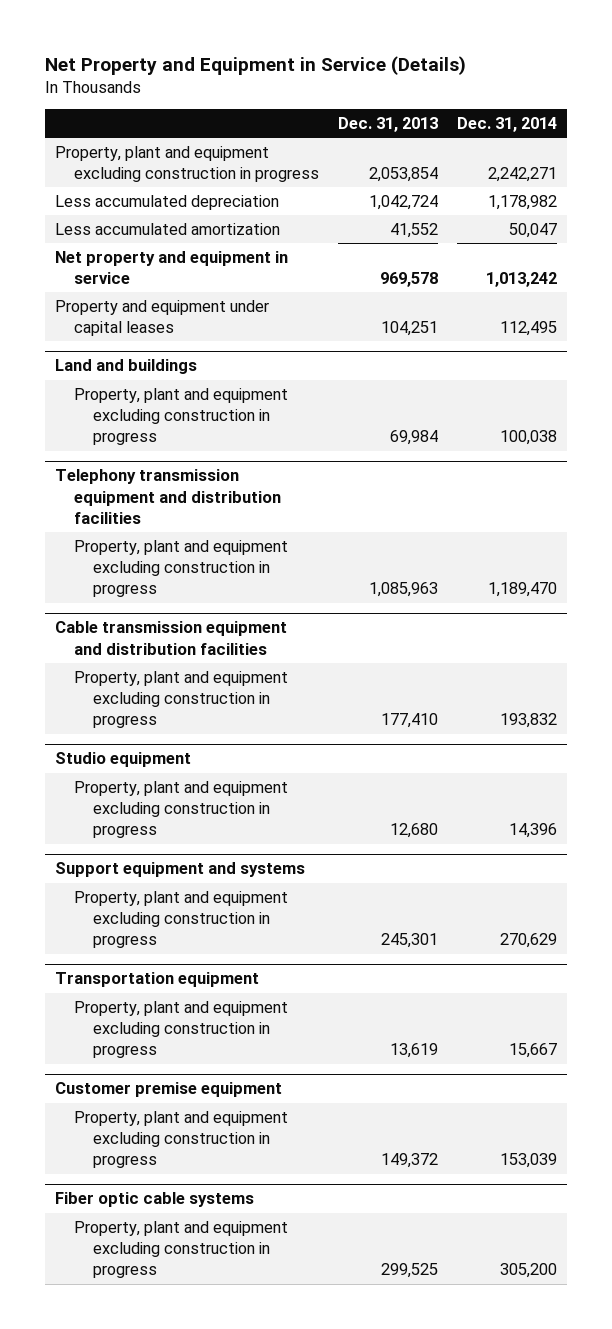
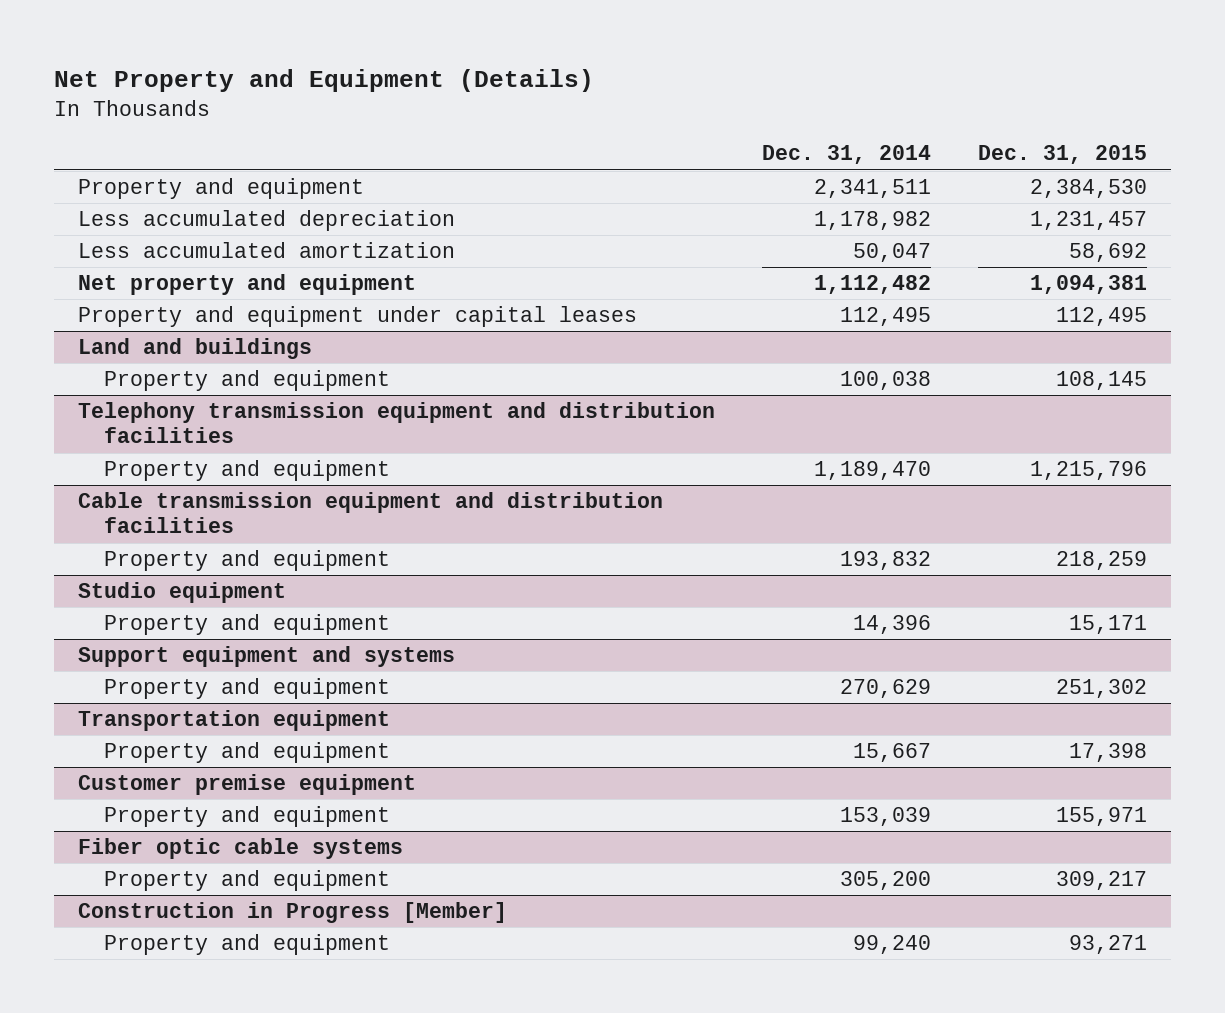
- Net Property and Equipment in Service (Details)
+ Net Property and Equipment (Details)
- | Dec. 31, 2013 | Dec. 31, 2014
+ | Dec. 31, 2014 | Dec. 31, 2015
- Property, plant and equipment excluding construction in progress | 2,053,854 | 2,242,271
+ Property and equipment | 2,341,511 | 2,384,530
- Net property and equipment in service | 969,578 | 1,013,242
+ Net property and equipment | 1,112,482 | 1,094,381
@ Land and buildings
- Property, plant and equipment excluding construction in progress | 69,984 | 100,038
+ Property and equipment | 100,038 | 108,145
@ Telephony transmission equipment and distribution facilities
- Property, plant and equipment excluding construction in progress | 1,085,963 | 1,189,470
+ Property and equipment | 1,189,470 | 1,215,796
@ Cable transmission equipment and distribution facilities
- Property, plant and equipment excluding construction in progress | 177,410 | 193,832
+ Property and equipment | 193,832 | 218,259
@ Studio equipment
- Property, plant and equipment excluding construction in progress | 12,680 | 14,396
+ Property and equipment | 14,396 | 15,171
@ Support equipment and systems
- Property, plant and equipment excluding construction in progress | 245,301 | 270,629
+ Property and equipment | 270,629 | 251,302
@ Transportation equipment
- Property, plant and equipment excluding construction in progress | 13,619 | 15,667
+ Property and equipment | 15,667 | 17,398
@ Customer premise equipment
- Property, plant and equipment excluding construction in progress | 149,372 | 153,039
+ Property and equipment | 153,039 | 155,971
@ Fiber optic cable systems
- Property, plant and equipment excluding construction in progress | 299,525 | 305,200
+ Property and equipment | 305,200 | 309,217
+ Construction in Progress [Member]
+ Property and equipment | 99,240 | 93,271

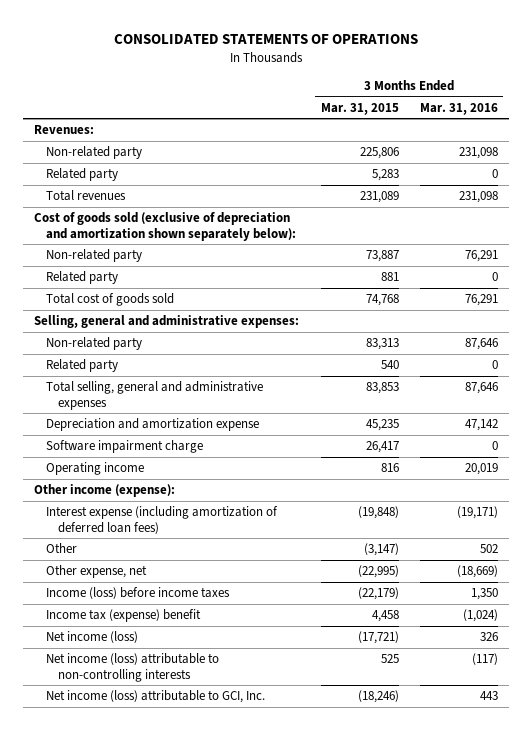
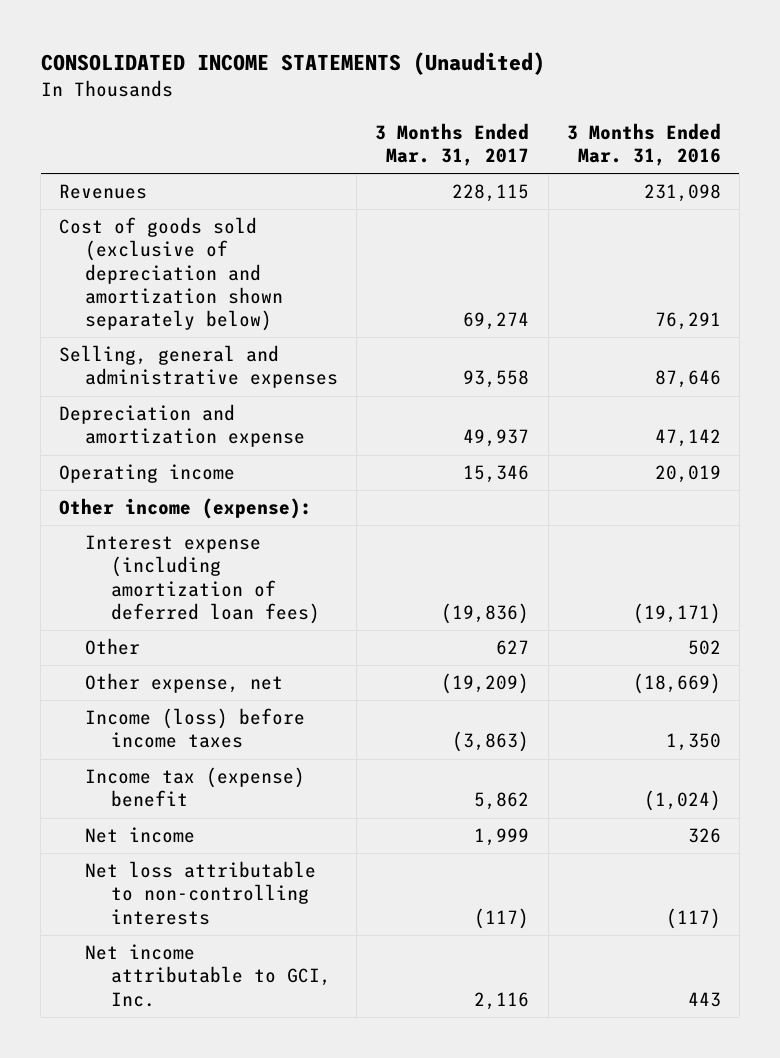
- CONSOLIDATED STATEMENTS OF OPERATIONS
+ CONSOLIDATED INCOME STATEMENTS (Unaudited)
- | 3 Months Ended Mar. 31, 2015 | 3 Months Ended Mar. 31, 2016
+ | 3 Months Ended Mar. 31, 2017 | 3 Months Ended Mar. 31, 2016
- Revenues:
- Non-related party | 225,806 | 231,098
- Related party | 5,283 | 0
- Total revenues | 231,089 | 231,098
- Cost of goods sold (exclusive of depreciation and amortization shown separately below):
- Non-related party | 73,887 | 76,291
- Related party | 881 | 0
- Total cost of goods sold | 74,768 | 76,291
- Selling, general and administrative expenses:
- Non-related party | 83,313 | 87,646
- Related party | 540 | 0
- Total selling, general and administrative expenses | 83,853 | 87,646
+ Revenues | 228,115 | 231,098
+ Cost of goods sold (exclusive of depreciation and amortization shown separately below) | 69,274 | 76,291
+ Selling, general and administrative expenses | 93,558 | 87,646
- Software impairment charge | 26,417 | 0
- Net income (loss) | (17,721) | 326
- Net income (loss) attributable to non-controlling interests | 525 | (117)
- Net income (loss) attributable to GCI, Inc. | (18,246) | 443
+ Net income | 1,999 | 326
+ Net loss attributable to non-controlling interests | (117) | (117)
+ Net income attributable to GCI, Inc. | 2,116 | 443

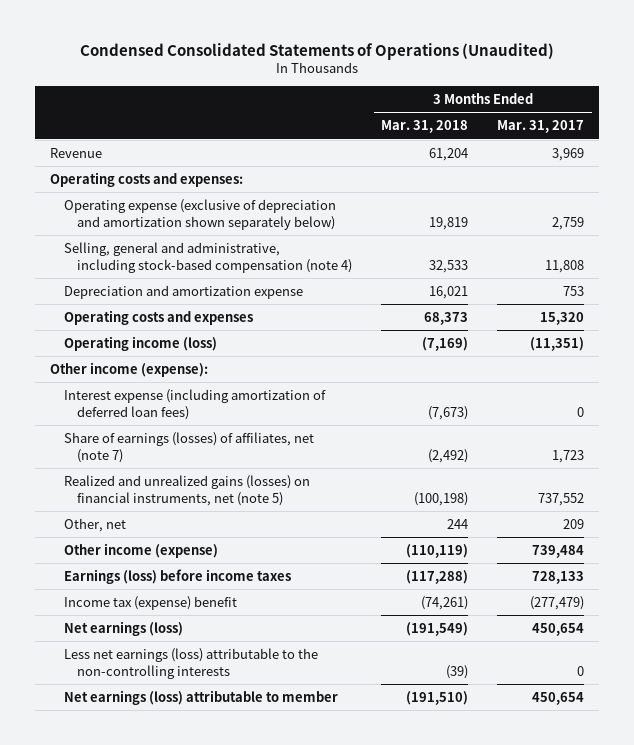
- CONSOLIDATED INCOME STATEMENTS (Unaudited)
+ Condensed Consolidated Statements of Operations (Unaudited)
- | 3 Months Ended Mar. 31, 2017 | 3 Months Ended Mar. 31, 2016
+ | 3 Months Ended Mar. 31, 2018 | 3 Months Ended Mar. 31, 2017
- Revenues | 228,115 | 231,098
- Cost of goods sold (exclusive of depreciation and amortization shown separately below) | 69,274 | 76,291
- Selling, general and administrative expenses | 93,558 | 87,646
- Depreciation and amortization expense | 49,937 | 47,142
- Operating income | 15,346 | 20,019
+ Revenue | 61,204 | 3,969
+ Operating costs and expenses:
+ Operating expense (exclusive of depreciation and amortization shown separately below) | 19,819 | 2,759
+ Selling, general and administrative, including stock-based compensation (note 4) | 32,533 | 11,808
+ Depreciation and amortization expense | 16,021 | 753
+ Operating costs and expenses | 68,373 | 15,320
+ Operating income (loss) | (7,169) | (11,351)
- Interest expense (including amortization of deferred loan fees) | (19,836) | (19,171)
- Other | 627 | 502
- Other expense, net | (19,209) | (18,669)
- Income (loss) before income taxes | (3,863) | 1,350
- Income tax (expense) benefit | 5,862 | (1,024)
- Net income | 1,999 | 326
- Net loss attributable to non-controlling interests | (117) | (117)
- Net income attributable to GCI, Inc. | 2,116 | 443
+ Interest expense (including amortization of deferred loan fees) | (7,673) | 0
+ Share of earnings (losses) of affiliates, net (note 7) | (2,492) | 1,723
+ Realized and unrealized gains (losses) on financial instruments, net (note 5) | (100,198) | 737,552
+ Other, net | 244 | 209
+ Other income (expense) | (110,119) | 739,484
+ Earnings (loss) before income taxes | (117,288) | 728,133
+ Income tax (expense) benefit | (74,261) | (277,479)
+ Net earnings (loss) | (191,549) | 450,654
+ Less net earnings (loss) attributable to the non-controlling interests | (39) | 0
+ Net earnings (loss) attributable to member | (191,510) | 450,654

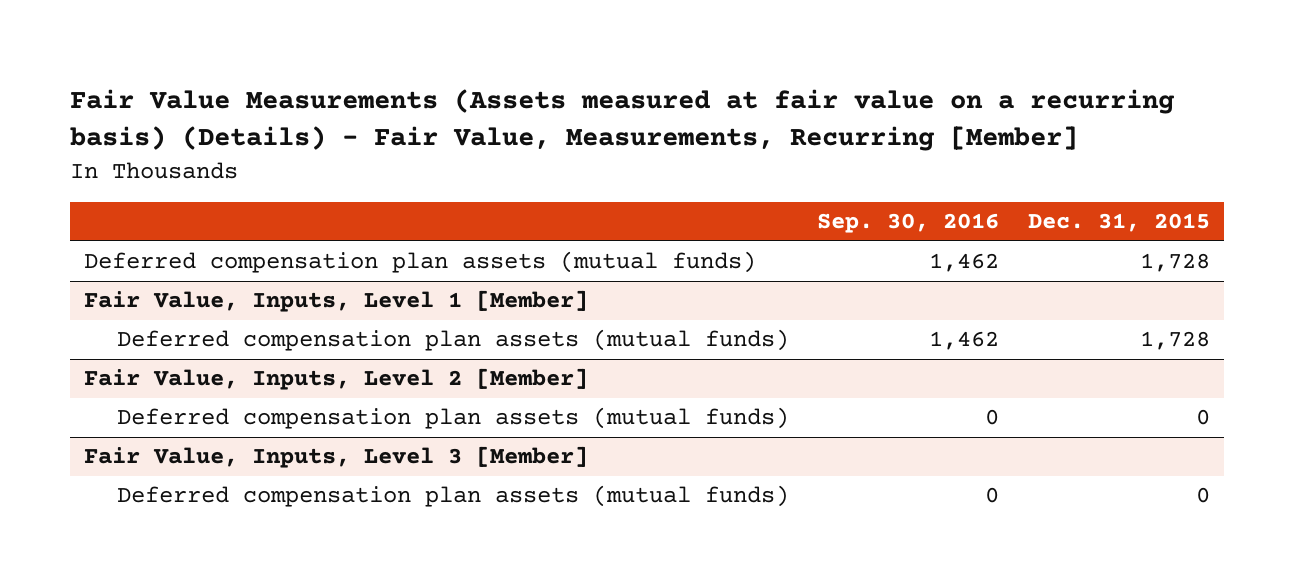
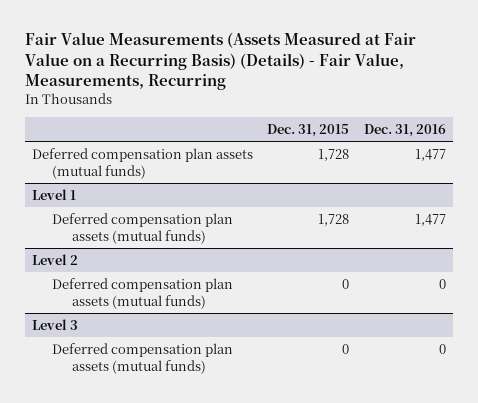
- Fair Value Measurements (Assets measured at fair value on a recurring basis) (Details) - Fair Value, Measurements, Recurring [Member]
+ Fair Value Measurements (Assets Measured at Fair Value on a Recurring Basis) (Details) - Fair Value, Measurements, Recurring
- | Sep. 30, 2016 | Dec. 31, 2015
+ | Dec. 31, 2015 | Dec. 31, 2016
- Fair Value, Inputs, Level 1 [Member]
+ Level 1
- Fair Value, Inputs, Level 2 [Member]
+ Level 2
- Fair Value, Inputs, Level 3 [Member]
+ Level 3

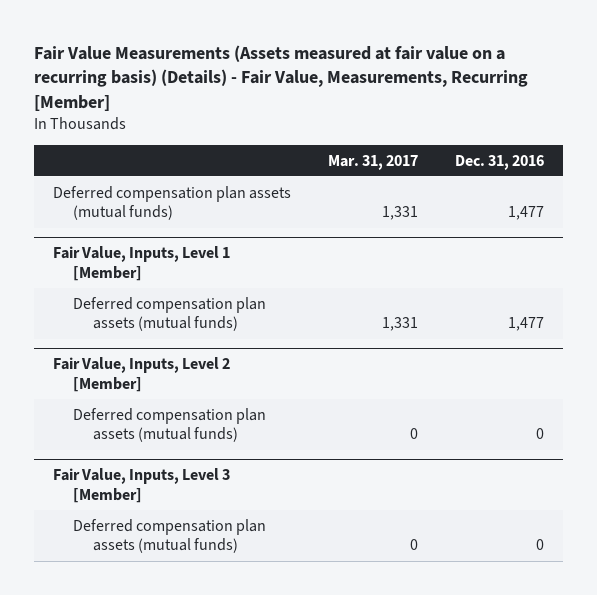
- Fair Value Measurements (Assets Measured at Fair Value on a Recurring Basis) (Details) - Fair Value, Measurements, Recurring
+ Fair Value Measurements (Assets measured at fair value on a recurring basis) (Details) - Fair Value, Measurements, Recurring [Member]
- | Dec. 31, 2015 | Dec. 31, 2016
+ | Mar. 31, 2017 | Dec. 31, 2016
- Level 1
+ Fair Value, Inputs, Level 1 [Member]
- Level 2
+ Fair Value, Inputs, Level 2 [Member]
- Level 3
+ Fair Value, Inputs, Level 3 [Member]

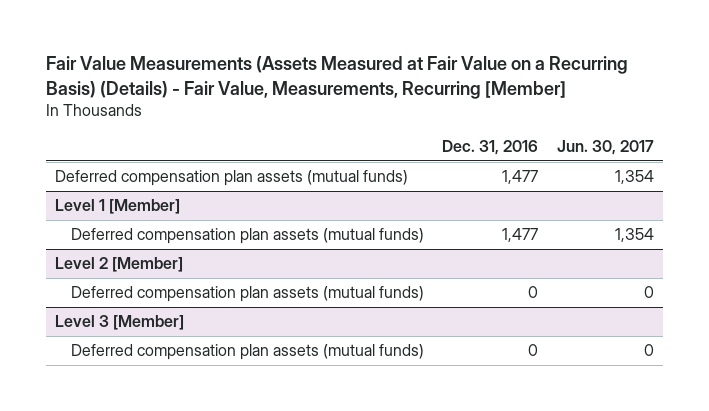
- Fair Value Measurements (Assets measured at fair value on a recurring basis) (Details) - Fair Value, Measurements, Recurring [Member]
+ Fair Value Measurements (Assets Measured at Fair Value on a Recurring Basis) (Details) - Fair Value, Measurements, Recurring [Member]
- | Mar. 31, 2017 | Dec. 31, 2016
+ | Dec. 31, 2016 | Jun. 30, 2017
- Fair Value, Inputs, Level 1 [Member]
+ Level 1 [Member]
- Fair Value, Inputs, Level 2 [Member]
+ Level 2 [Member]
- Fair Value, Inputs, Level 3 [Member]
+ Level 3 [Member]

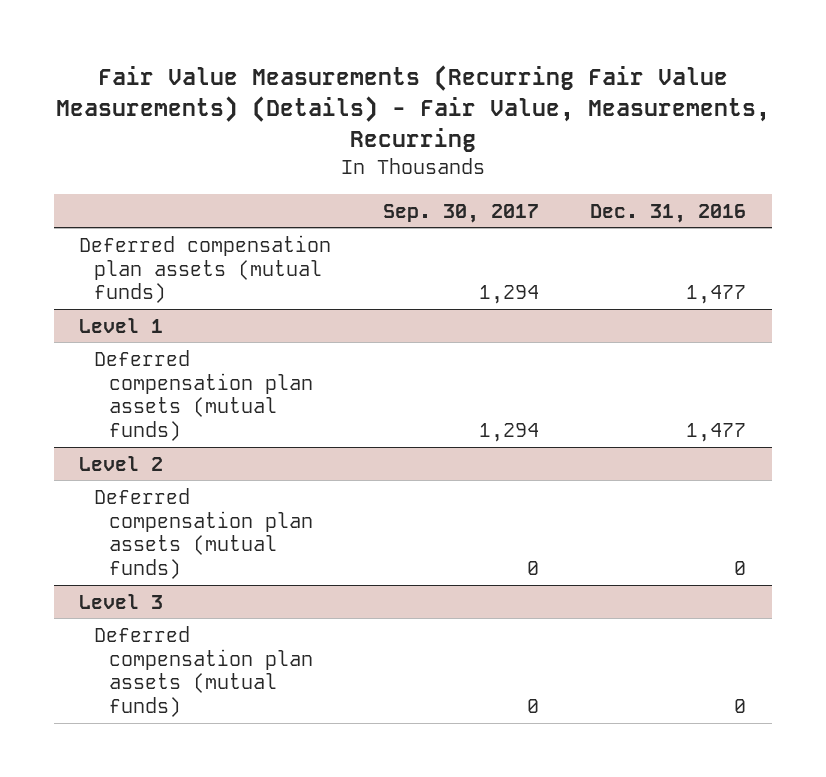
- Fair Value Measurements (Assets Measured at Fair Value on a Recurring Basis) (Details) - Fair Value, Measurements, Recurring [Member]
+ Fair Value Measurements (Recurring Fair Value Measurements) (Details) - Fair Value, Measurements, Recurring
- | Dec. 31, 2016 | Jun. 30, 2017
+ | Sep. 30, 2017 | Dec. 31, 2016
- Level 1 [Member]
+ Level 1
- Level 2 [Member]
+ Level 2
- Level 3 [Member]
+ Level 3

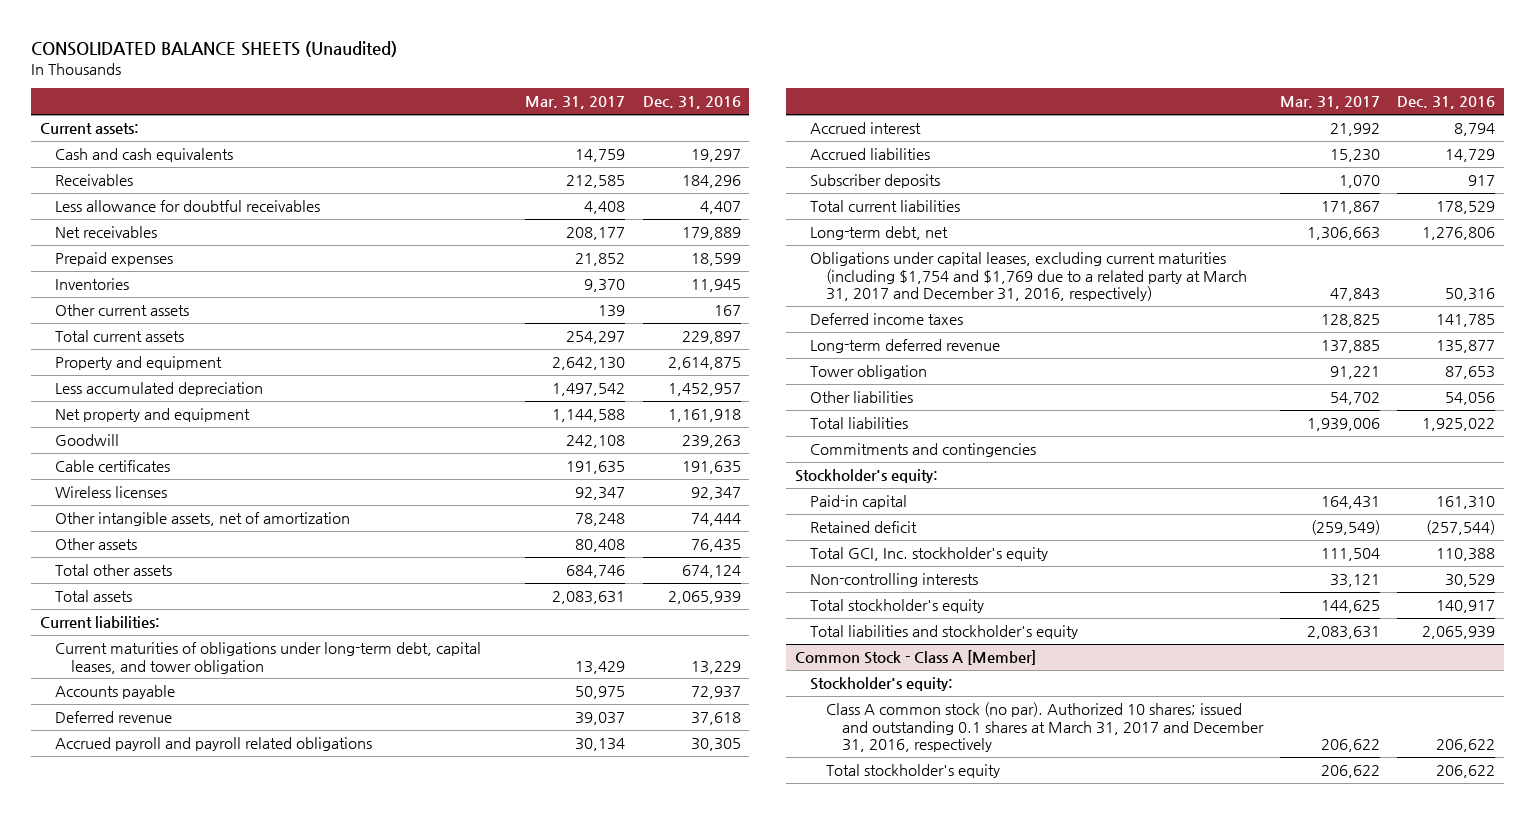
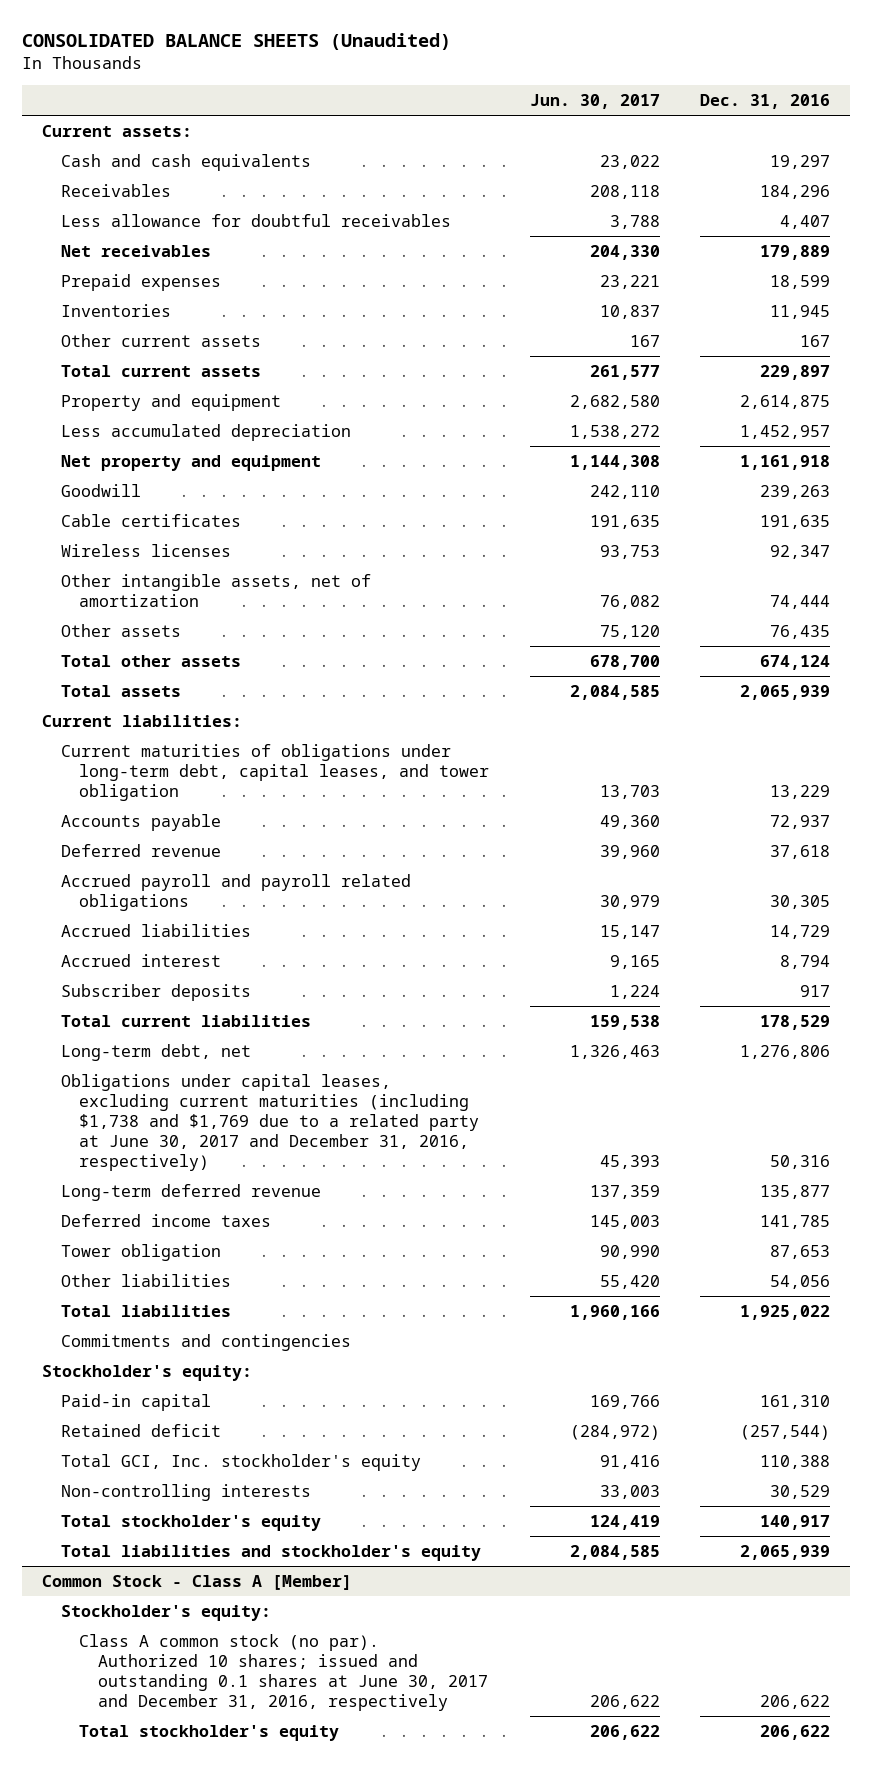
- | Mar. 31, 2017 | Dec. 31, 2016
+ | Jun. 30, 2017 | Dec. 31, 2016
moved down: Accrued interest | 9,165 | 8,794
- Obligations under capital leases, excluding current maturities (including $1,754 and $1,769 due to a related party at March 31, 2017 and December 31, 2016, respectively) | 47,843 | 50,316
+ Obligations under capital leases, excluding current maturities (including $1,738 and $1,769 due to a related party at June 30, 2017 and December 31, 2016, respectively) | 45,393 | 50,316
moved down: Deferred income taxes | 145,003 | 141,785
@ Common Stock - Class A [Member]
- Class A common stock (no par). Authorized 10 shares; issued and outstanding 0.1 shares at March 31, 2017 and December 31, 2016, respectively | 206,622 | 206,622
+ Class A common stock (no par). Authorized 10 shares; issued and outstanding 0.1 shares at June 30, 2017 and December 31, 2016, respectively | 206,622 | 206,622

